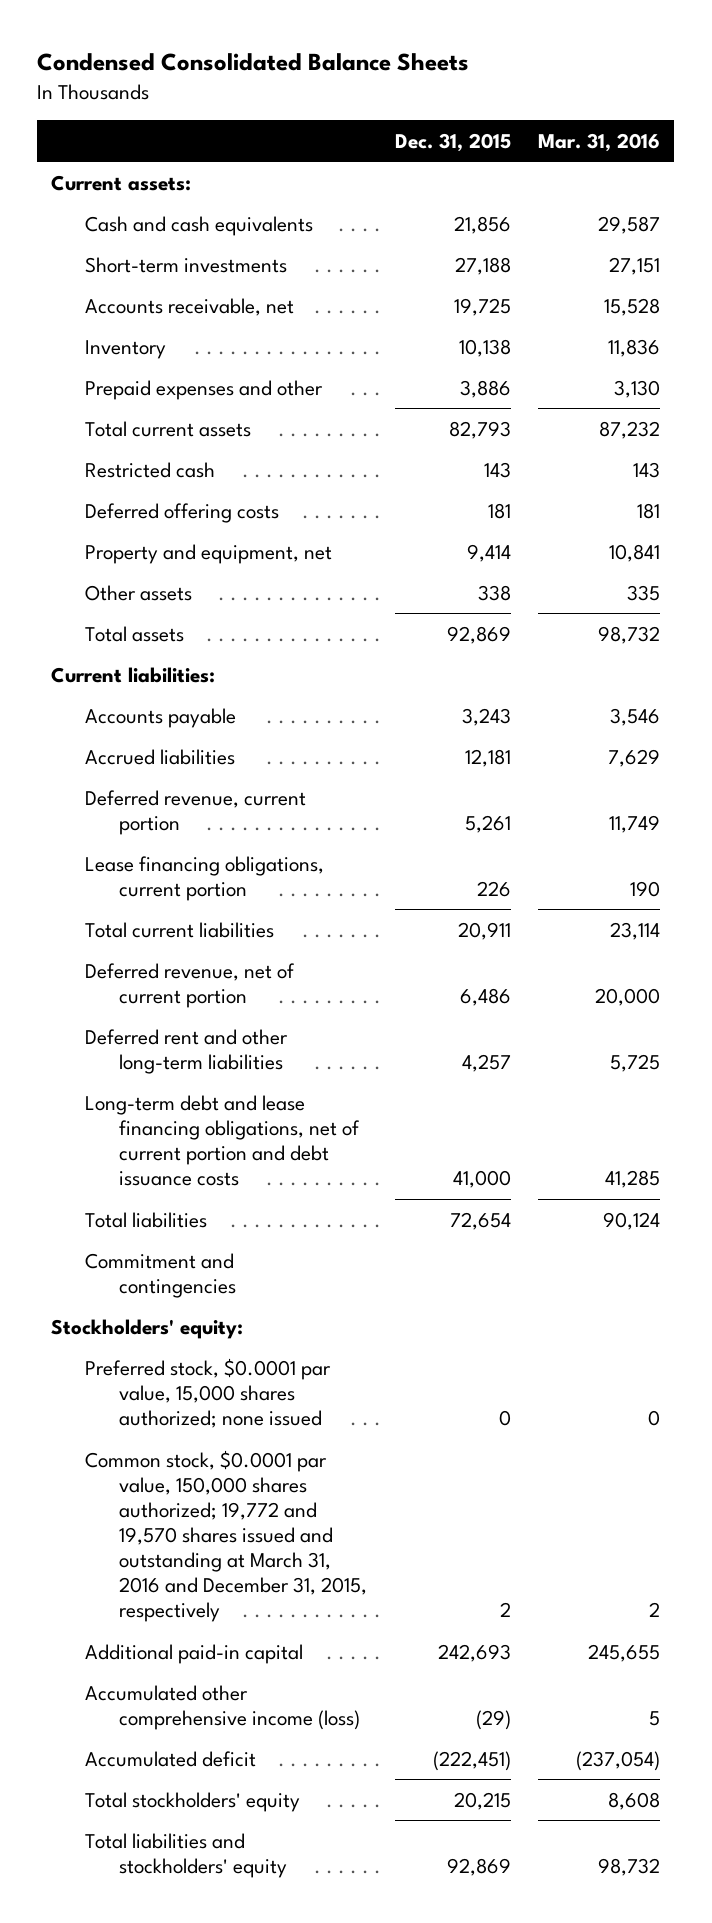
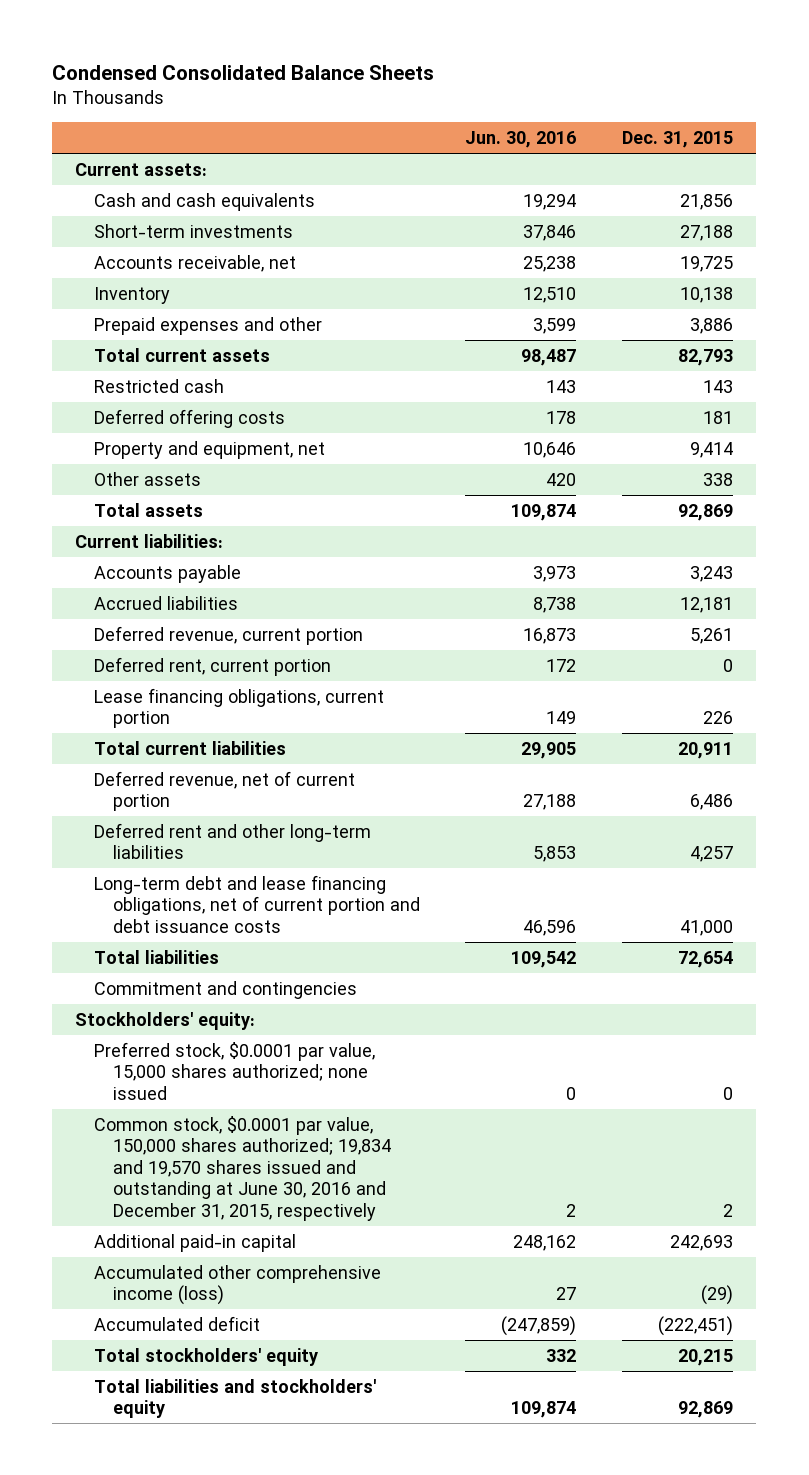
- | Dec. 31, 2015 | Mar. 31, 2016
+ | Jun. 30, 2016 | Dec. 31, 2015
+ Deferred rent, current portion | 172 | 0
- Common stock, $0.0001 par value, 150,000 shares authorized; 19,772 and 19,570 shares issued and outstanding at March 31, 2016 and December 31, 2015, respectively | 2 | 2
+ Common stock, $0.0001 par value, 150,000 shares authorized; 19,834 and 19,570 shares issued and outstanding at June 30, 2016 and December 31, 2015, respectively | 2 | 2

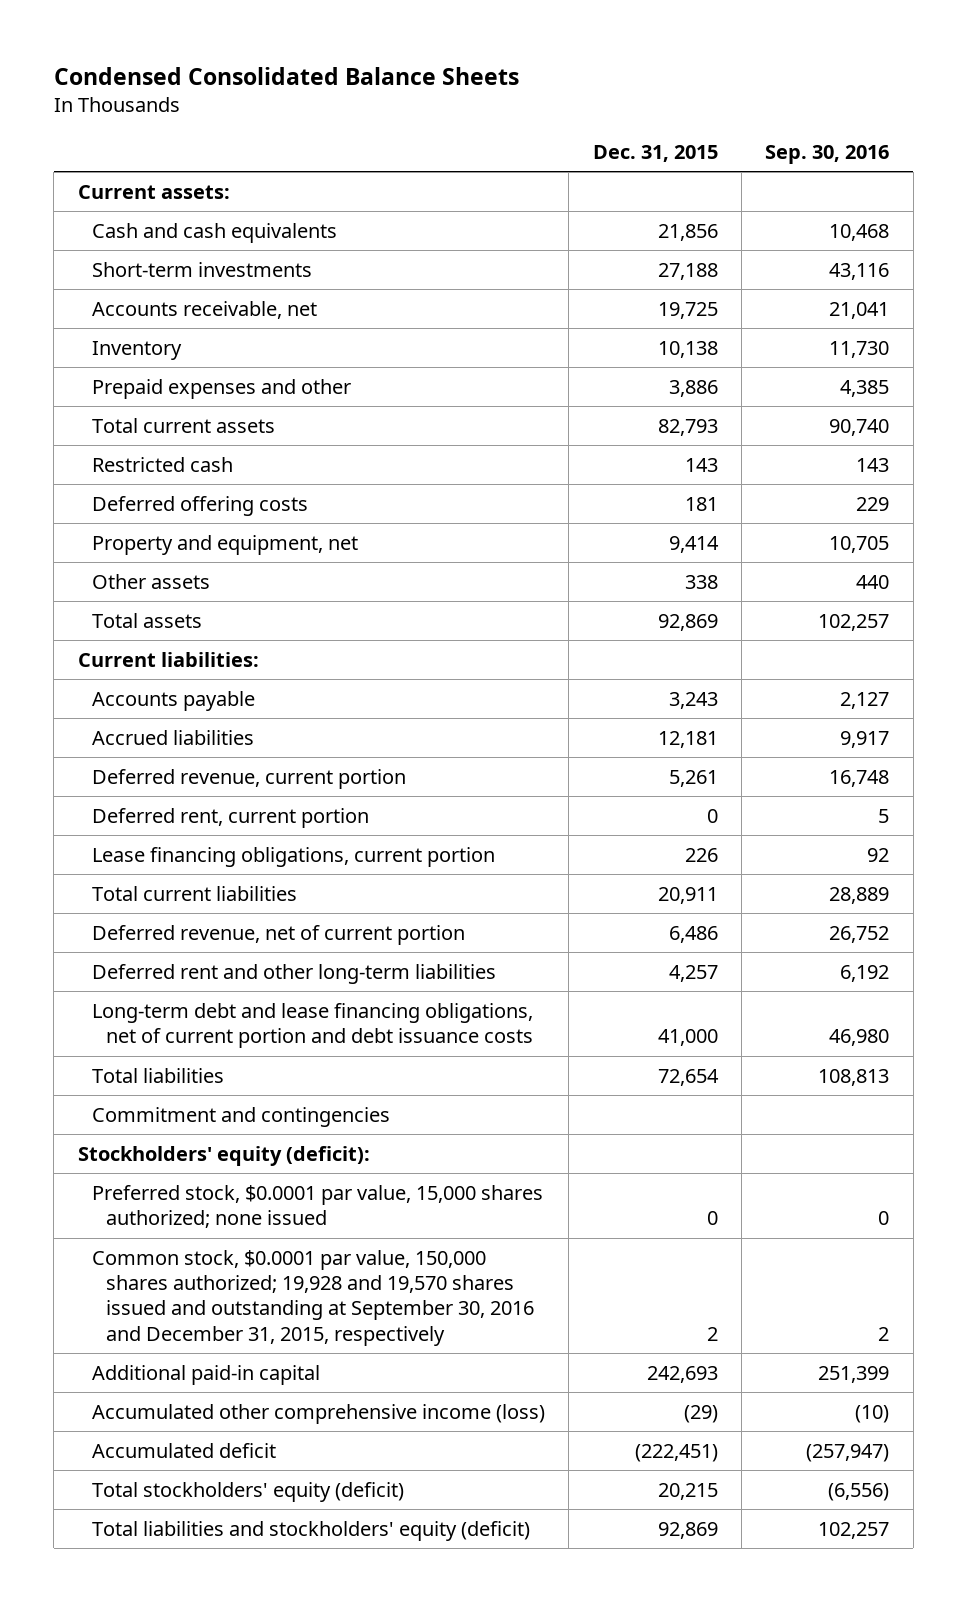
- | Jun. 30, 2016 | Dec. 31, 2015
+ | Dec. 31, 2015 | Sep. 30, 2016
- Stockholders' equity:
+ Stockholders' equity (deficit):
- Common stock, $0.0001 par value, 150,000 shares authorized; 19,834 and 19,570 shares issued and outstanding at June 30, 2016 and December 31, 2015, respectively | 2 | 2
+ Common stock, $0.0001 par value, 150,000 shares authorized; 19,928 and 19,570 shares issued and outstanding at September 30, 2016 and December 31, 2015, respectively | 2 | 2
- Total stockholders' equity | 332 | 20,215
- Total liabilities and stockholders' equity | 109,874 | 92,869
+ Total stockholders' equity (deficit) | 20,215 | (6,556)
+ Total liabilities and stockholders' equity (deficit) | 92,869 | 102,257

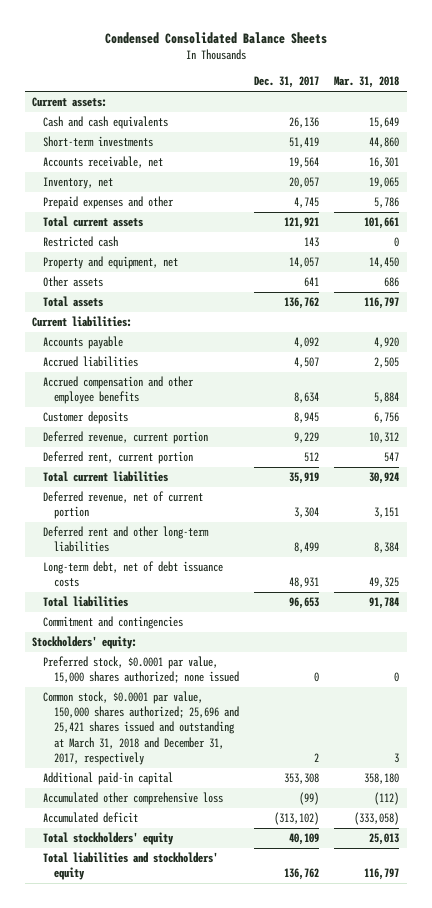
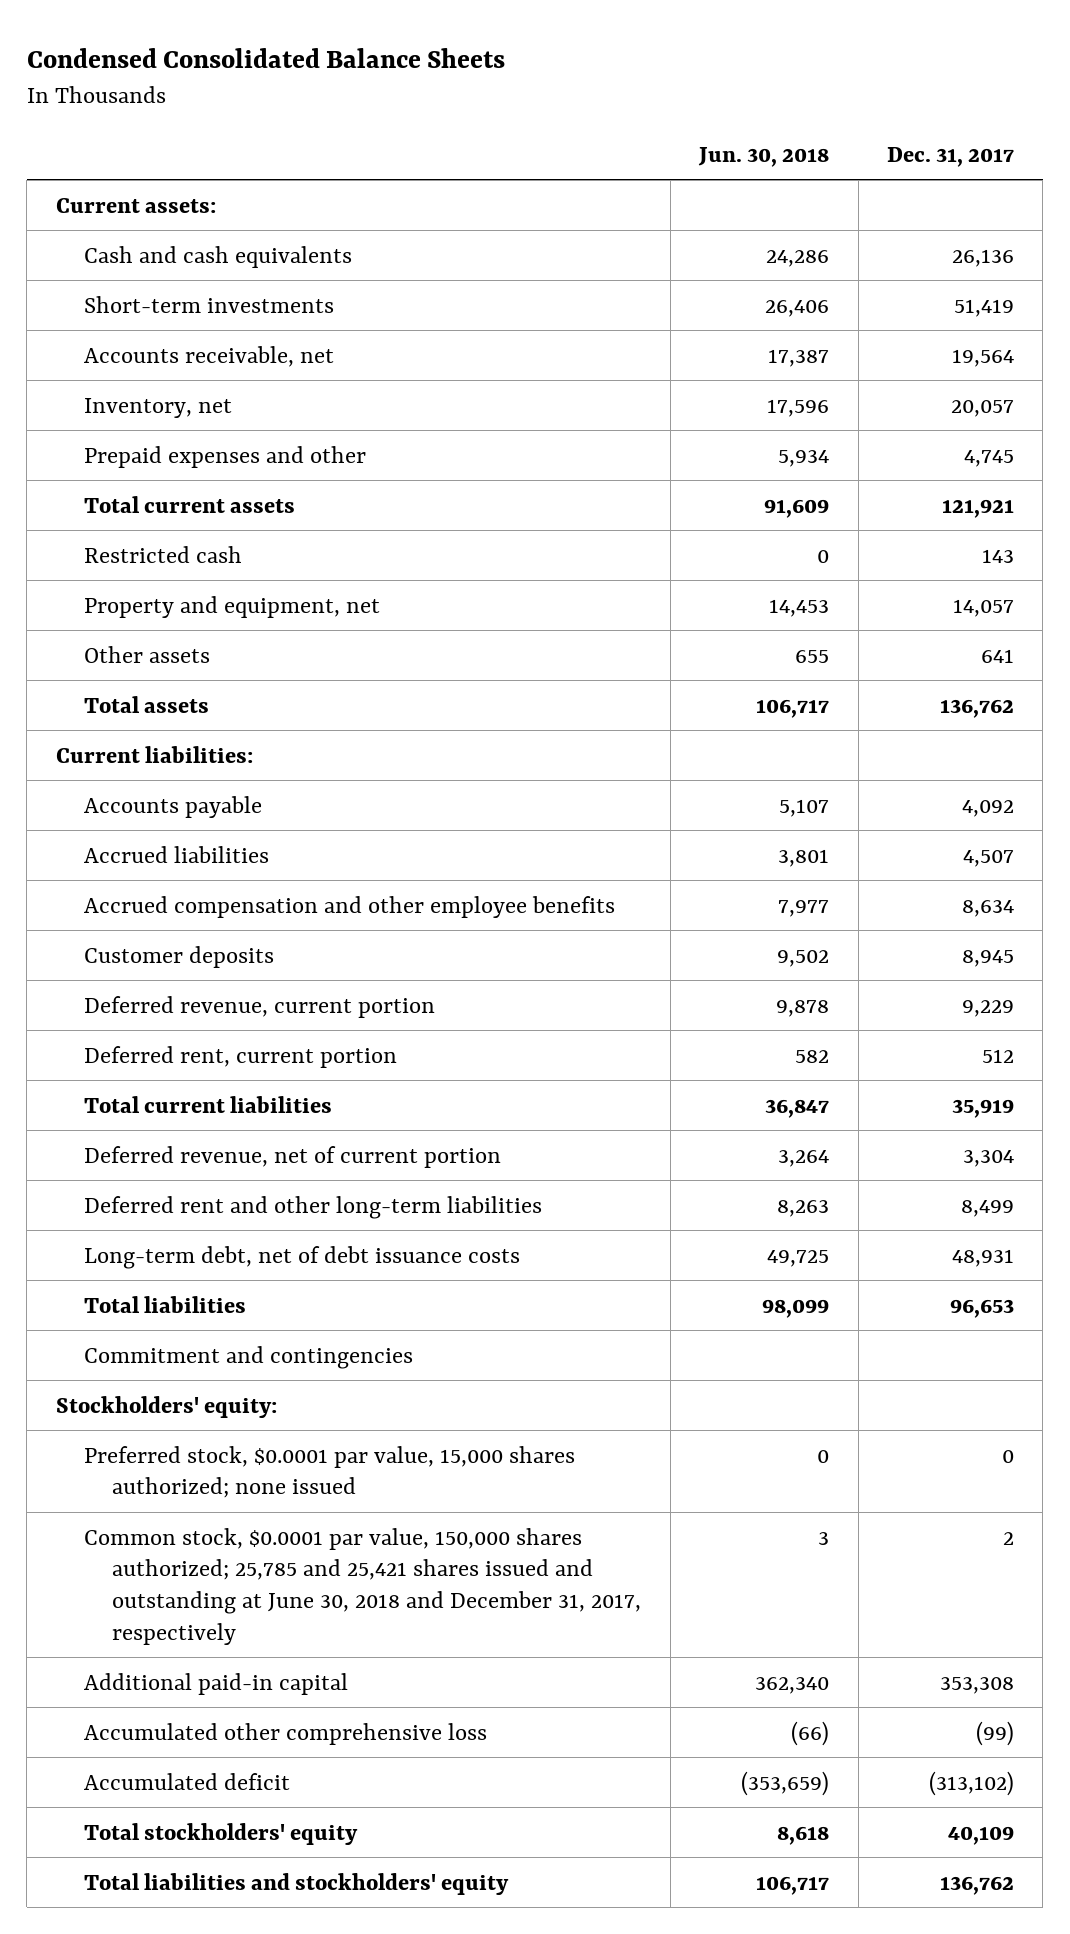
- | Dec. 31, 2017 | Mar. 31, 2018
+ | Jun. 30, 2018 | Dec. 31, 2017
- Common stock, $0.0001 par value, 150,000 shares authorized; 25,696 and 25,421 shares issued and outstanding at March 31, 2018 and December 31, 2017, respectively | 2 | 3
+ Common stock, $0.0001 par value, 150,000 shares authorized; 25,785 and 25,421 shares issued and outstanding at June 30, 2018 and December 31, 2017, respectively | 3 | 2

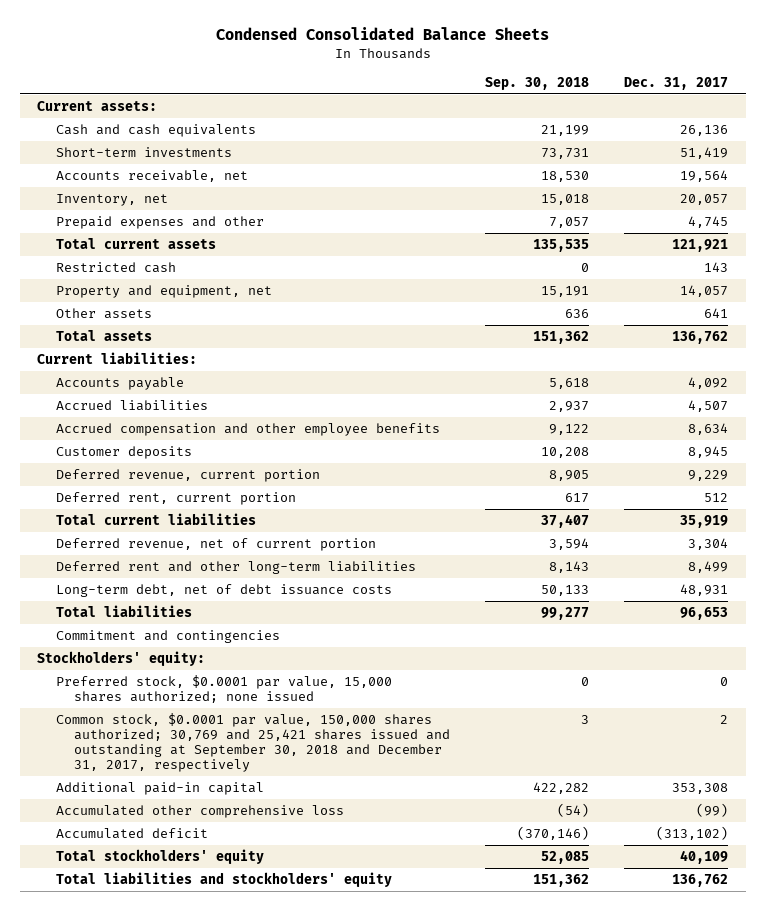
- | Jun. 30, 2018 | Dec. 31, 2017
+ | Sep. 30, 2018 | Dec. 31, 2017
- Common stock, $0.0001 par value, 150,000 shares authorized; 25,785 and 25,421 shares issued and outstanding at June 30, 2018 and December 31, 2017, respectively | 3 | 2
+ Common stock, $0.0001 par value, 150,000 shares authorized; 30,769 and 25,421 shares issued and outstanding at September 30, 2018 and December 31, 2017, respectively | 3 | 2

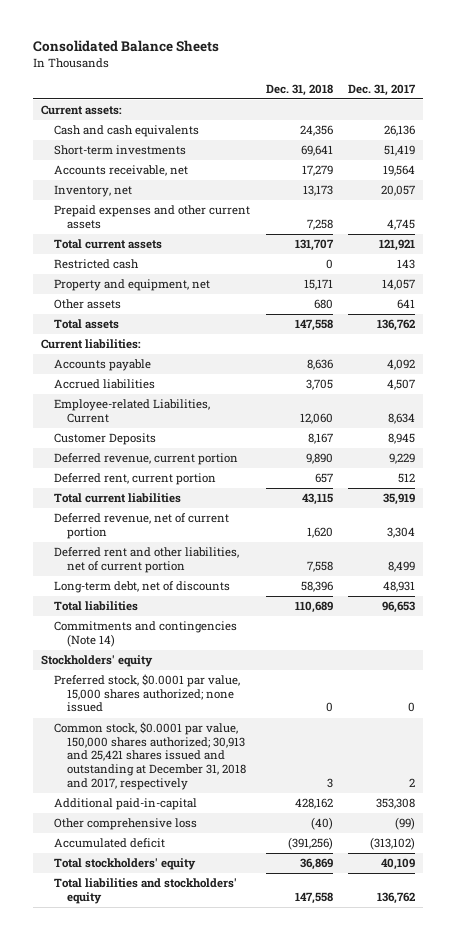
- Condensed Consolidated Balance Sheets
+ Consolidated Balance Sheets
- | Sep. 30, 2018 | Dec. 31, 2017
+ | Dec. 31, 2018 | Dec. 31, 2017
- Prepaid expenses and other | 7,057 | 4,745
+ Prepaid expenses and other current assets | 7,258 | 4,745
- Accrued compensation and other employee benefits | 9,122 | 8,634
- Customer deposits | 10,208 | 8,945
+ Employee-related Liabilities, Current | 12,060 | 8,634
+ Customer Deposits | 8,167 | 8,945
- Deferred rent and other long-term liabilities | 8,143 | 8,499
- Long-term debt, net of debt issuance costs | 50,133 | 48,931
+ Deferred rent and other liabilities, net of current portion | 7,558 | 8,499
+ Long-term debt, net of discounts | 58,396 | 48,931
- Commitment and contingencies
- Stockholders' equity:
+ Commitments and contingencies (Note 14)
+ Stockholders' equity
- Common stock, $0.0001 par value, 150,000 shares authorized; 30,769 and 25,421 shares issued and outstanding at September 30, 2018 and December 31, 2017, respectively | 3 | 2
- Additional paid-in capital | 422,282 | 353,308
- Accumulated other comprehensive loss | (54) | (99)
+ Common stock, $0.0001 par value, 150,000 shares authorized; 30,913 and 25,421 shares issued and outstanding at December 31, 2018 and 2017, respectively | 3 | 2
+ Additional paid-in-capital | 428,162 | 353,308
+ Other comprehensive loss | (40) | (99)

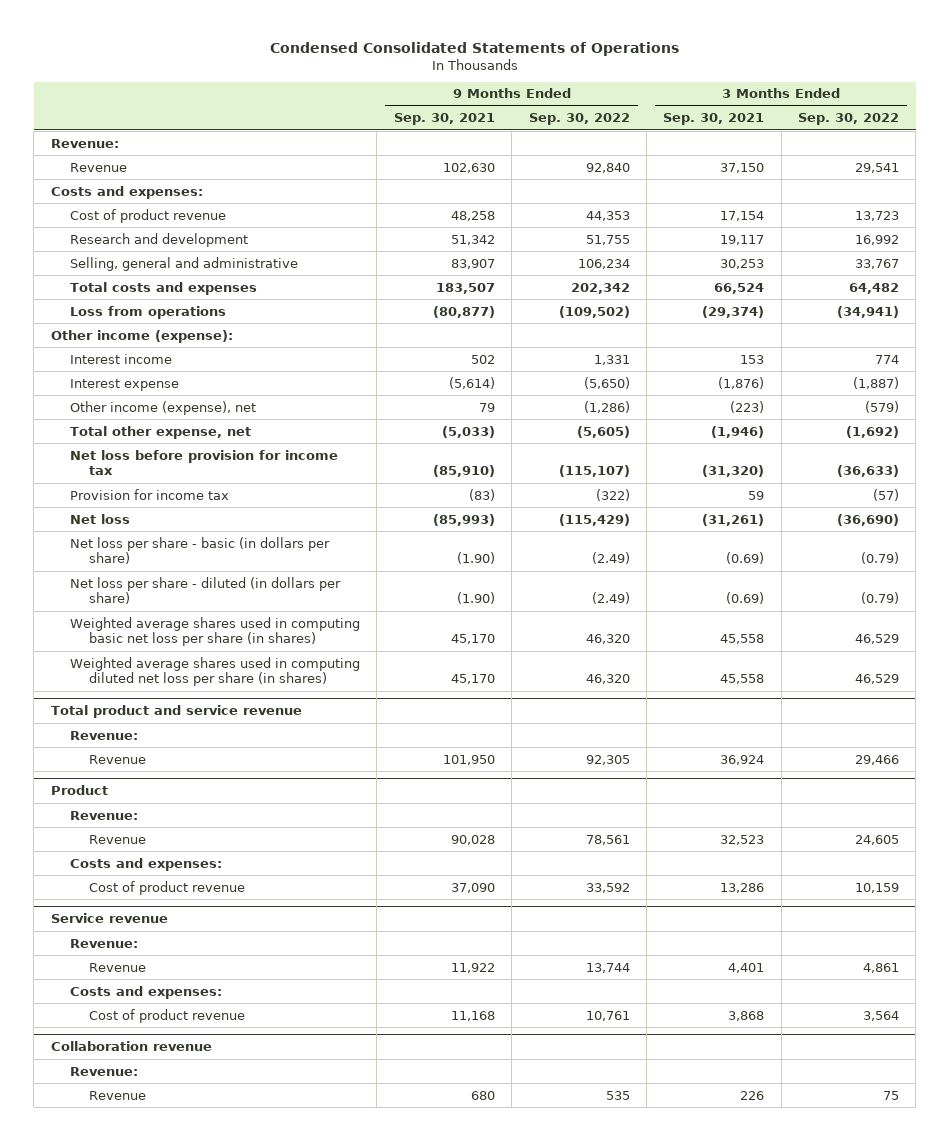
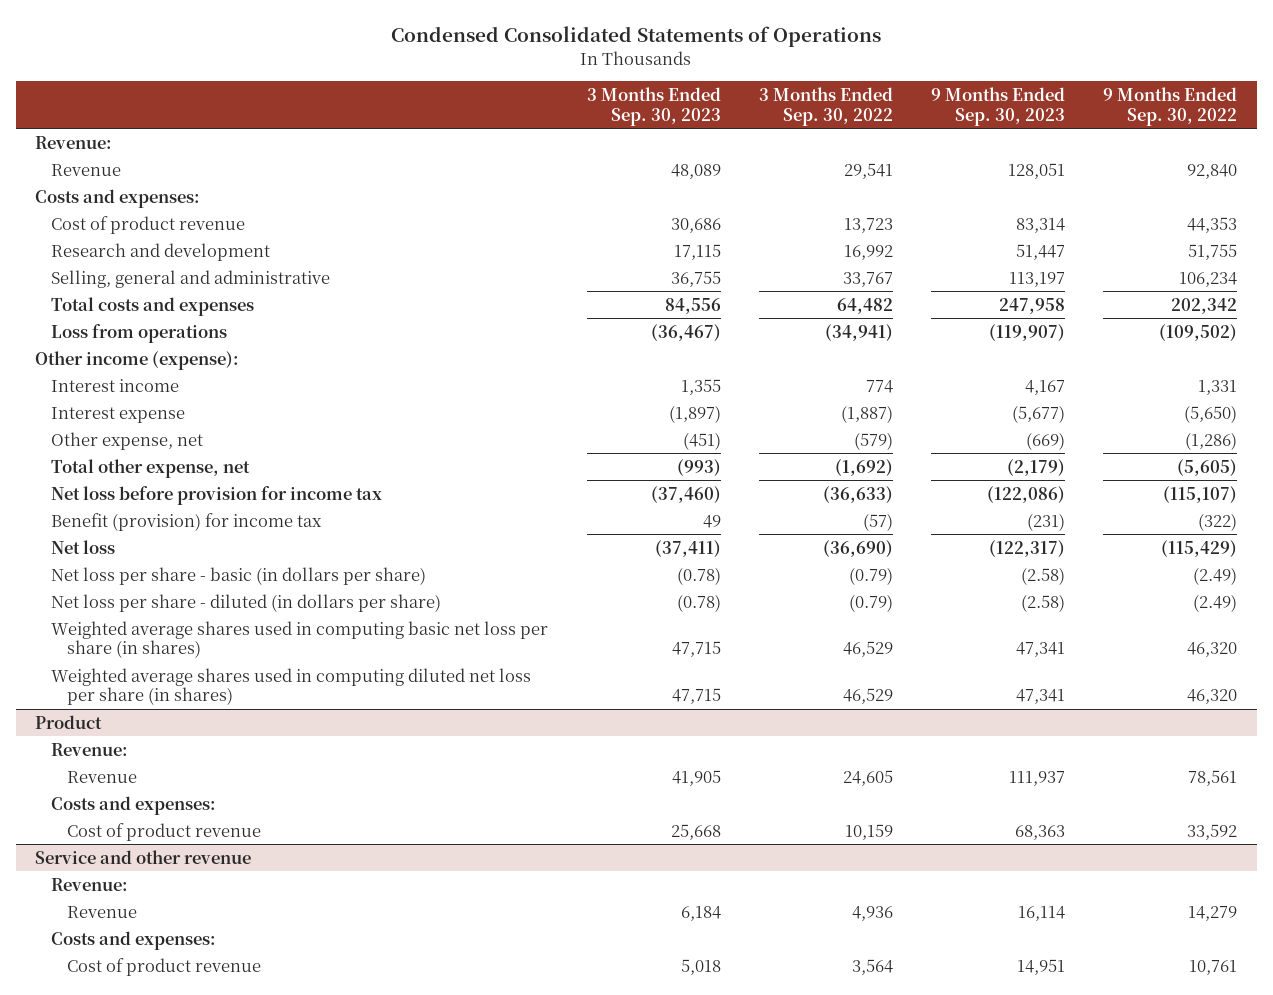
- | 9 Months Ended Sep. 30, 2021 | 9 Months Ended Sep. 30, 2022 | 3 Months Ended Sep. 30, 2021 | 3 Months Ended Sep. 30, 2022
+ | 3 Months Ended Sep. 30, 2023 | 3 Months Ended Sep. 30, 2022 | 9 Months Ended Sep. 30, 2023 | 9 Months Ended Sep. 30, 2022
- Other income (expense), net | 79 | (1,286) | (223) | (579)
+ Other expense, net | (451) | (579) | (669) | (1,286)
- Provision for income tax | (83) | (322) | 59 | (57)
+ Benefit (provision) for income tax | 49 | (57) | (231) | (322)
- Total product and service revenue
- Revenue:
- Revenue | 101,950 | 92,305 | 36,924 | 29,466
- Service revenue
+ Service and other revenue
- Revenue | 11,922 | 13,744 | 4,401 | 4,861
+ Revenue | 6,184 | 4,936 | 16,114 | 14,279
- Collaboration revenue
- Revenue:
- Revenue | 680 | 535 | 226 | 75

